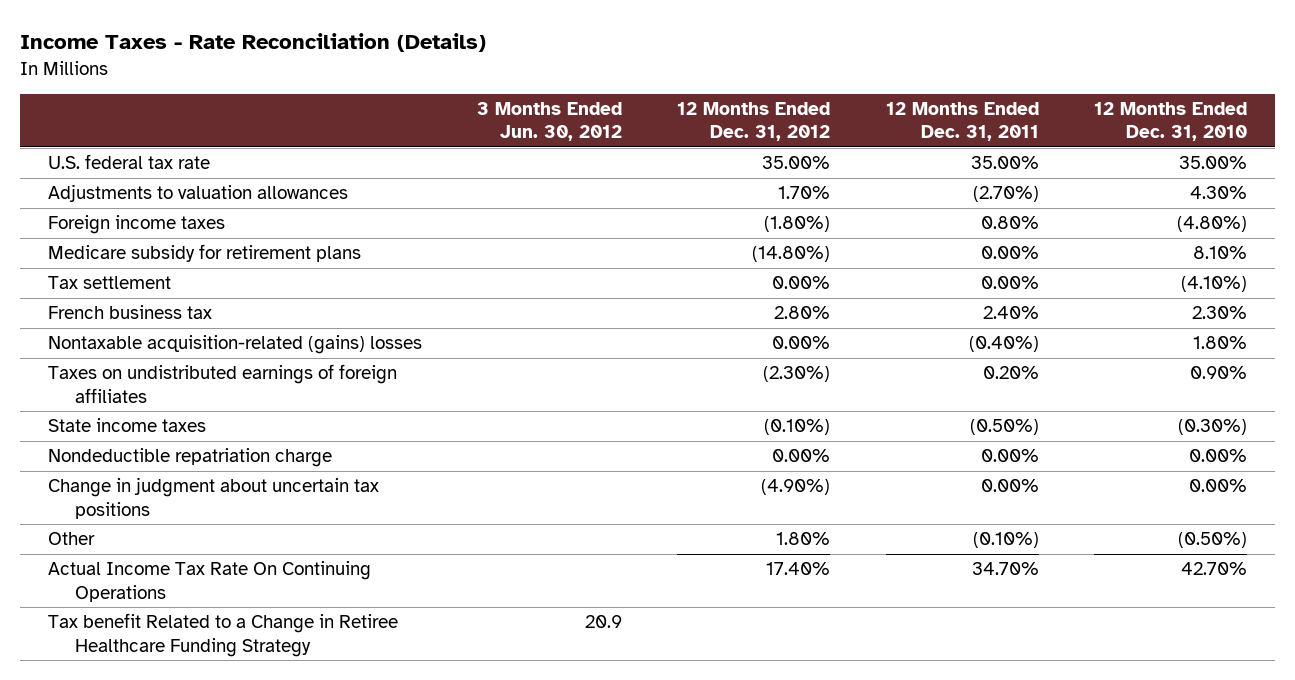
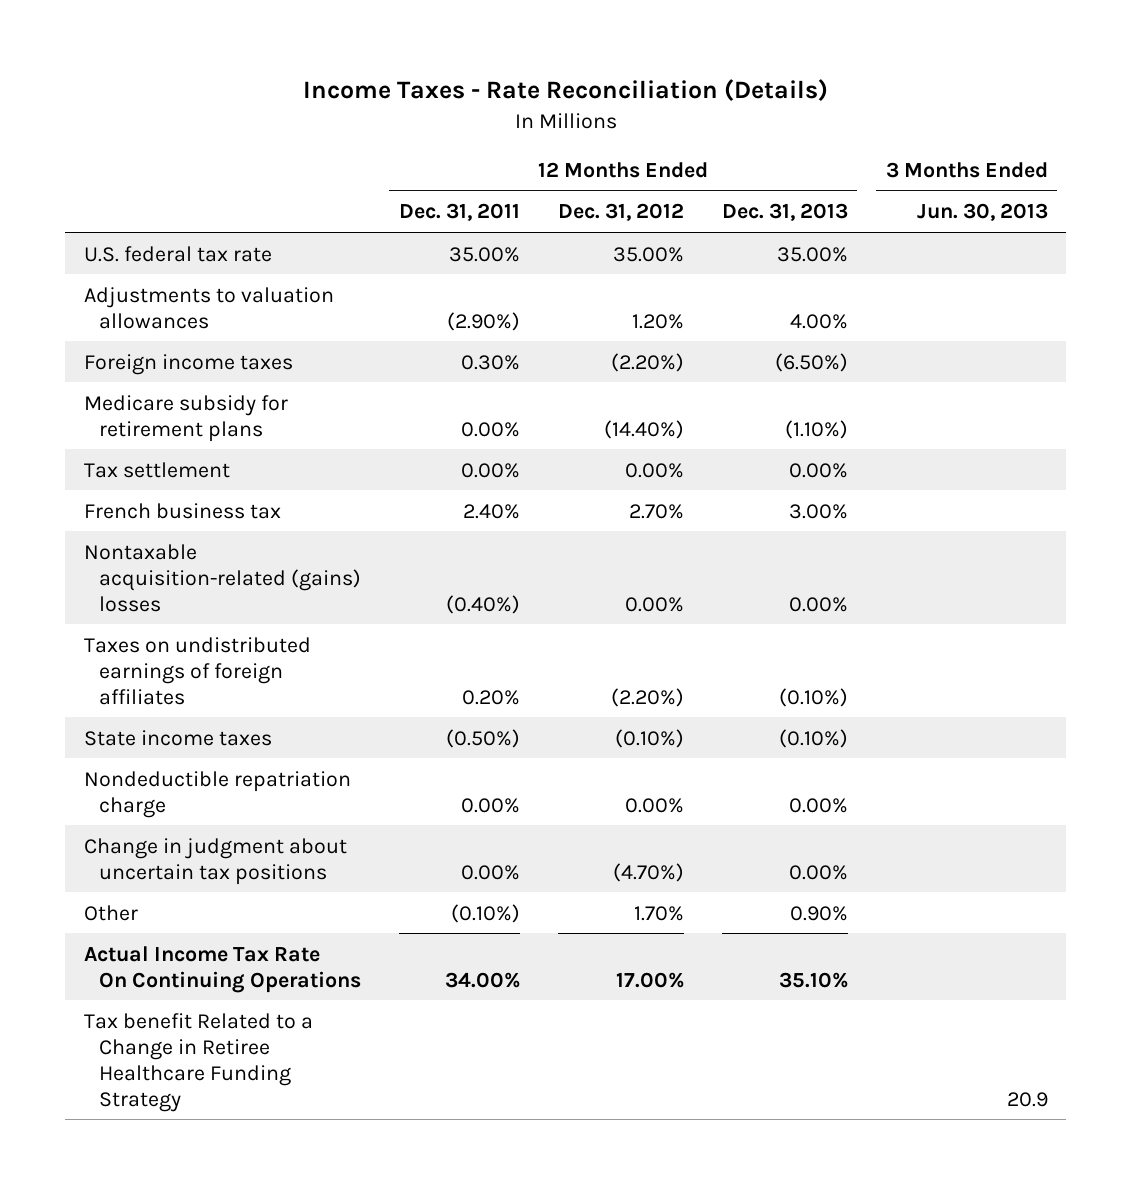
- | 3 Months Ended Jun. 30, 2012 | 12 Months Ended Dec. 31, 2012 | 12 Months Ended Dec. 31, 2011 | 12 Months Ended Dec. 31, 2010
+ | 12 Months Ended Dec. 31, 2011 | 12 Months Ended Dec. 31, 2012 | 12 Months Ended Dec. 31, 2013 | 3 Months Ended Jun. 30, 2013
- Adjustments to valuation allowances | | 1.70% | (2.70%) | 4.30%
- Foreign income taxes | | (1.80%) | 0.80% | (4.80%)
- Medicare subsidy for retirement plans | | (14.80%) | 0.00% | 8.10%
+ Adjustments to valuation allowances | (2.90%) | 1.20% | 4.00% |
+ Foreign income taxes | 0.30% | (2.20%) | (6.50%) |
+ Medicare subsidy for retirement plans | 0.00% | (14.40%) | (1.10%) |
- French business tax | | 2.80% | 2.40% | 2.30%
+ French business tax | 2.40% | 2.70% | 3.00% |
- Taxes on undistributed earnings of foreign affiliates | | (2.30%) | 0.20% | 0.90%
+ Taxes on undistributed earnings of foreign affiliates | 0.20% | (2.20%) | (0.10%) |
- Change in judgment about uncertain tax positions | | (4.90%) | 0.00% | 0.00%
- Other | | 1.80% | (0.10%) | (0.50%)
- Actual Income Tax Rate On Continuing Operations | | 17.40% | 34.70% | 42.70%
+ Change in judgment about uncertain tax positions | 0.00% | (4.70%) | 0.00% |
+ Other | (0.10%) | 1.70% | 0.90% |
+ Actual Income Tax Rate On Continuing Operations | 34.00% | 17.00% | 35.10% |

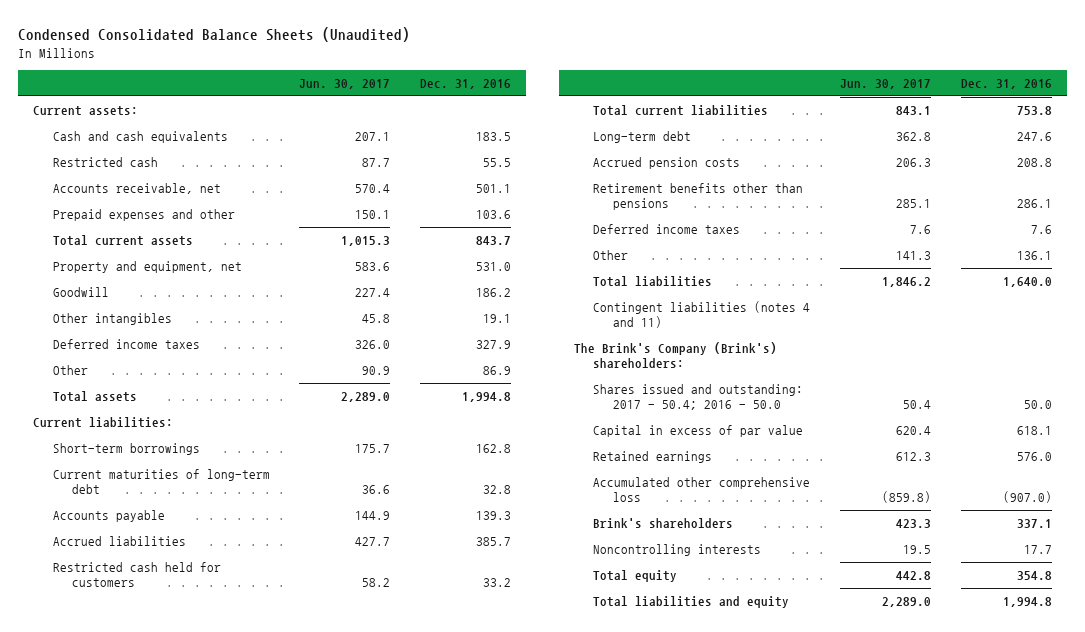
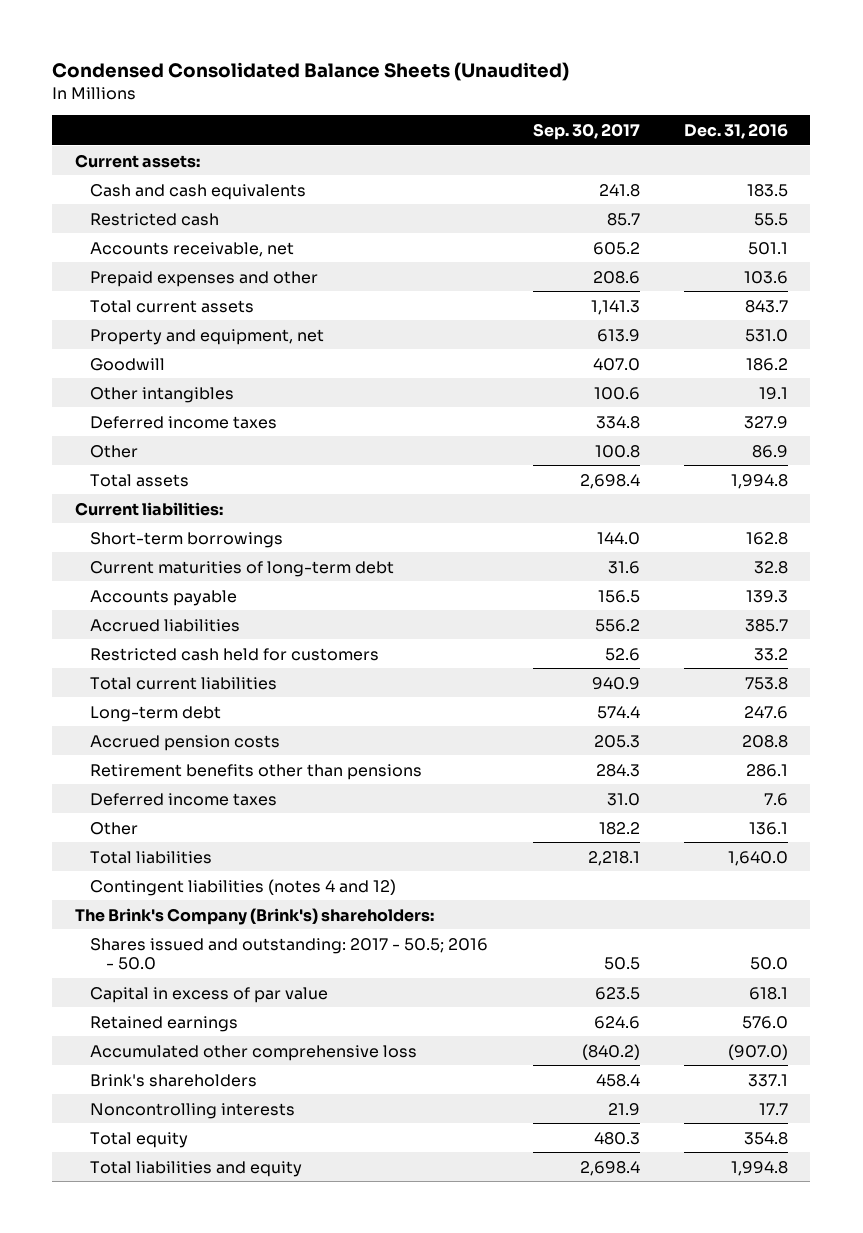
- | Jun. 30, 2017 | Dec. 31, 2016
+ | Sep. 30, 2017 | Dec. 31, 2016
- Contingent liabilities (notes 4 and 11)
+ Contingent liabilities (notes 4 and 12)
- Shares issued and outstanding: 2017 - 50.4; 2016 - 50.0 | 50.4 | 50.0
+ Shares issued and outstanding: 2017 - 50.5; 2016 - 50.0 | 50.5 | 50.0

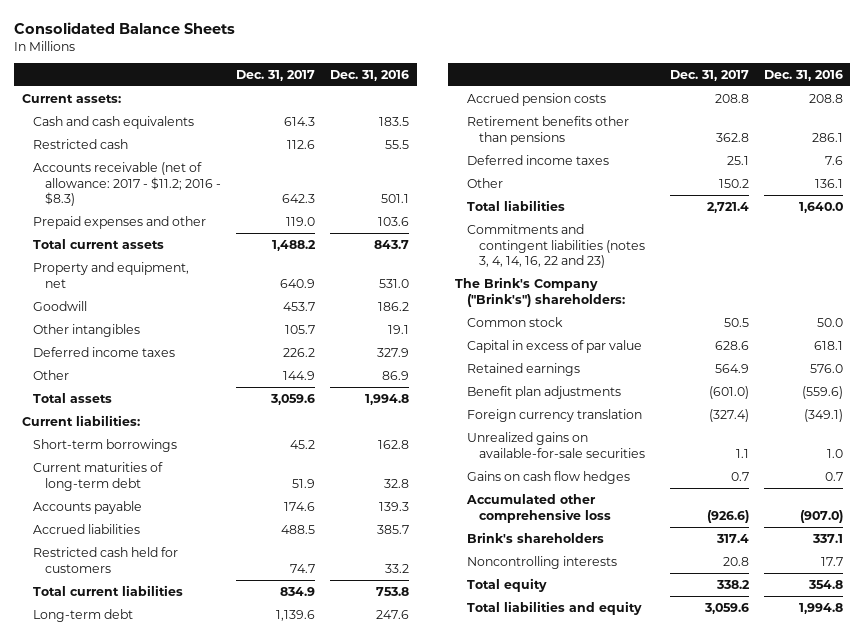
- Condensed Consolidated Balance Sheets (Unaudited)
+ Consolidated Balance Sheets
- | Sep. 30, 2017 | Dec. 31, 2016
+ | Dec. 31, 2017 | Dec. 31, 2016
- Accounts receivable, net | 605.2 | 501.1
+ Accounts receivable (net of allowance: 2017 - $11.2; 2016 - $8.3) | 642.3 | 501.1
- Contingent liabilities (notes 4 and 12)
- The Brink's Company (Brink's) shareholders:
- Shares issued and outstanding: 2017 - 50.5; 2016 - 50.0 | 50.5 | 50.0
+ Commitments and contingent liabilities (notes 3, 4, 14, 16, 22 and 23)
+ The Brink's Company ("Brink's") shareholders:
+ Common stock | 50.5 | 50.0
+ Benefit plan adjustments | (601.0) | (559.6)
+ Foreign currency translation | (327.4) | (349.1)
+ Unrealized gains on available-for-sale securities | 1.1 | 1.0
+ Gains on cash flow hedges | 0.7 | 0.7

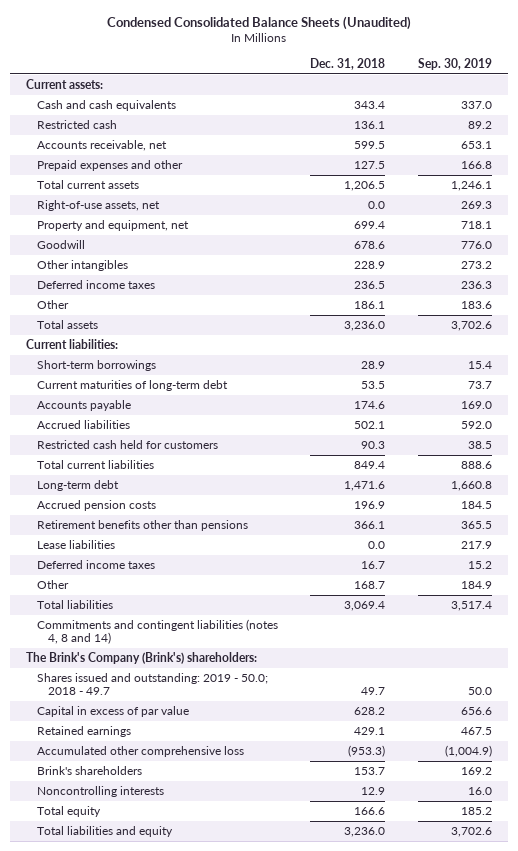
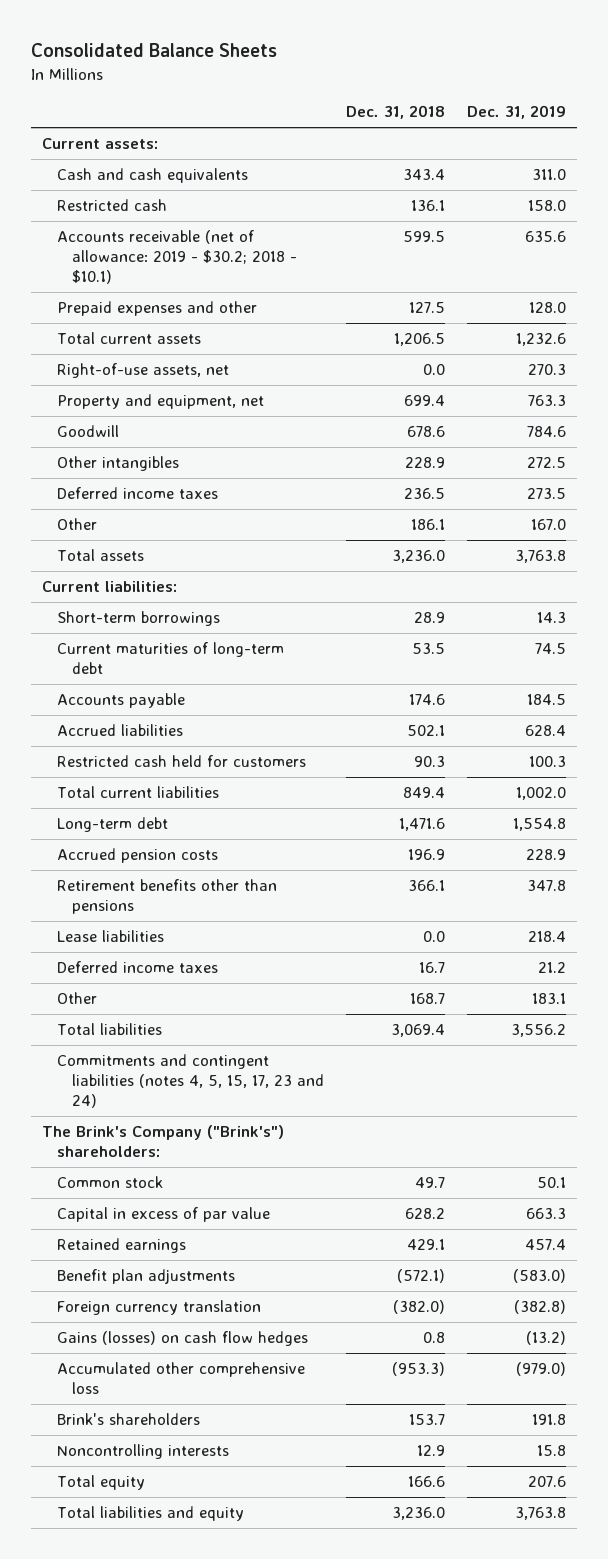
- Condensed Consolidated Balance Sheets (Unaudited)
+ Consolidated Balance Sheets
- | Dec. 31, 2018 | Sep. 30, 2019
+ | Dec. 31, 2018 | Dec. 31, 2019
- Accounts receivable, net | 599.5 | 653.1
+ Accounts receivable (net of allowance: 2019 - $30.2; 2018 - $10.1) | 599.5 | 635.6
- Commitments and contingent liabilities (notes 4, 8 and 14)
- The Brink's Company (Brink's) shareholders:
- Shares issued and outstanding: 2019 - 50.0; 2018 - 49.7 | 49.7 | 50.0
+ Commitments and contingent liabilities (notes 4, 5, 15, 17, 23 and 24)
+ The Brink's Company ("Brink's") shareholders:
+ Common stock | 49.7 | 50.1
+ Benefit plan adjustments | (572.1) | (583.0)
+ Foreign currency translation | (382.0) | (382.8)
+ Gains (losses) on cash flow hedges | 0.8 | (13.2)

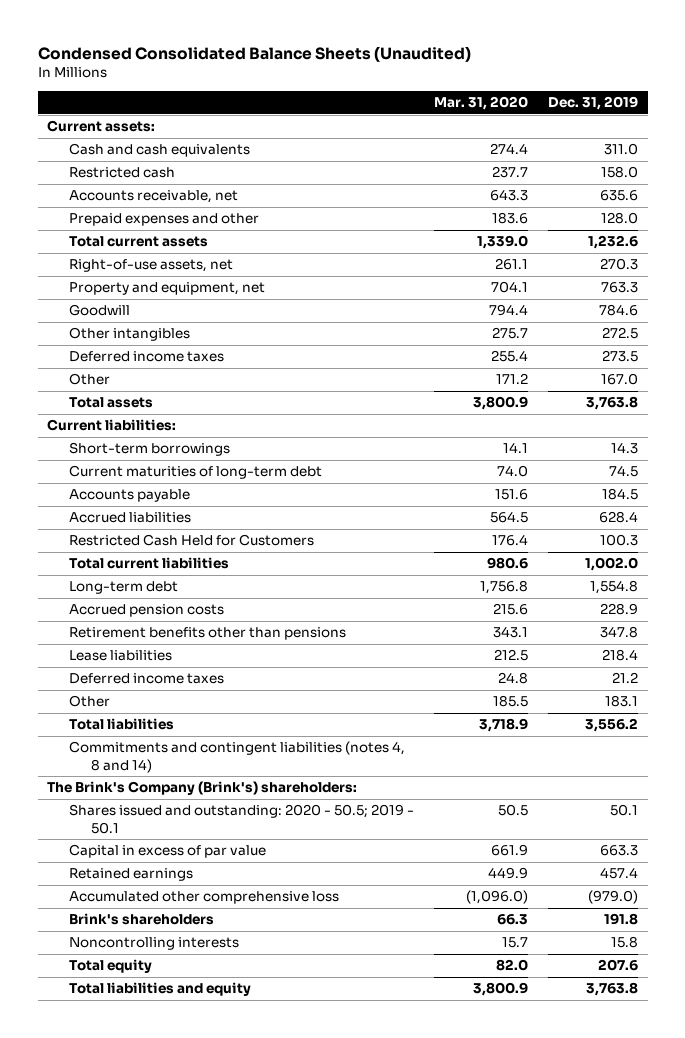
- Consolidated Balance Sheets
+ Condensed Consolidated Balance Sheets (Unaudited)
- | Dec. 31, 2018 | Dec. 31, 2019
+ | Mar. 31, 2020 | Dec. 31, 2019
- Accounts receivable (net of allowance: 2019 - $30.2; 2018 - $10.1) | 599.5 | 635.6
+ Accounts receivable, net | 643.3 | 635.6
- Restricted cash held for customers | 90.3 | 100.3
+ Restricted Cash Held for Customers | 176.4 | 100.3
- Commitments and contingent liabilities (notes 4, 5, 15, 17, 23 and 24)
- The Brink's Company ("Brink's") shareholders:
- Common stock | 49.7 | 50.1
+ Commitments and contingent liabilities (notes 4, 8 and 14)
+ The Brink's Company (Brink's) shareholders:
+ Shares issued and outstanding: 2020 - 50.5; 2019 - 50.1 | 50.5 | 50.1
- Benefit plan adjustments | (572.1) | (583.0)
- Foreign currency translation | (382.0) | (382.8)
- Gains (losses) on cash flow hedges | 0.8 | (13.2)

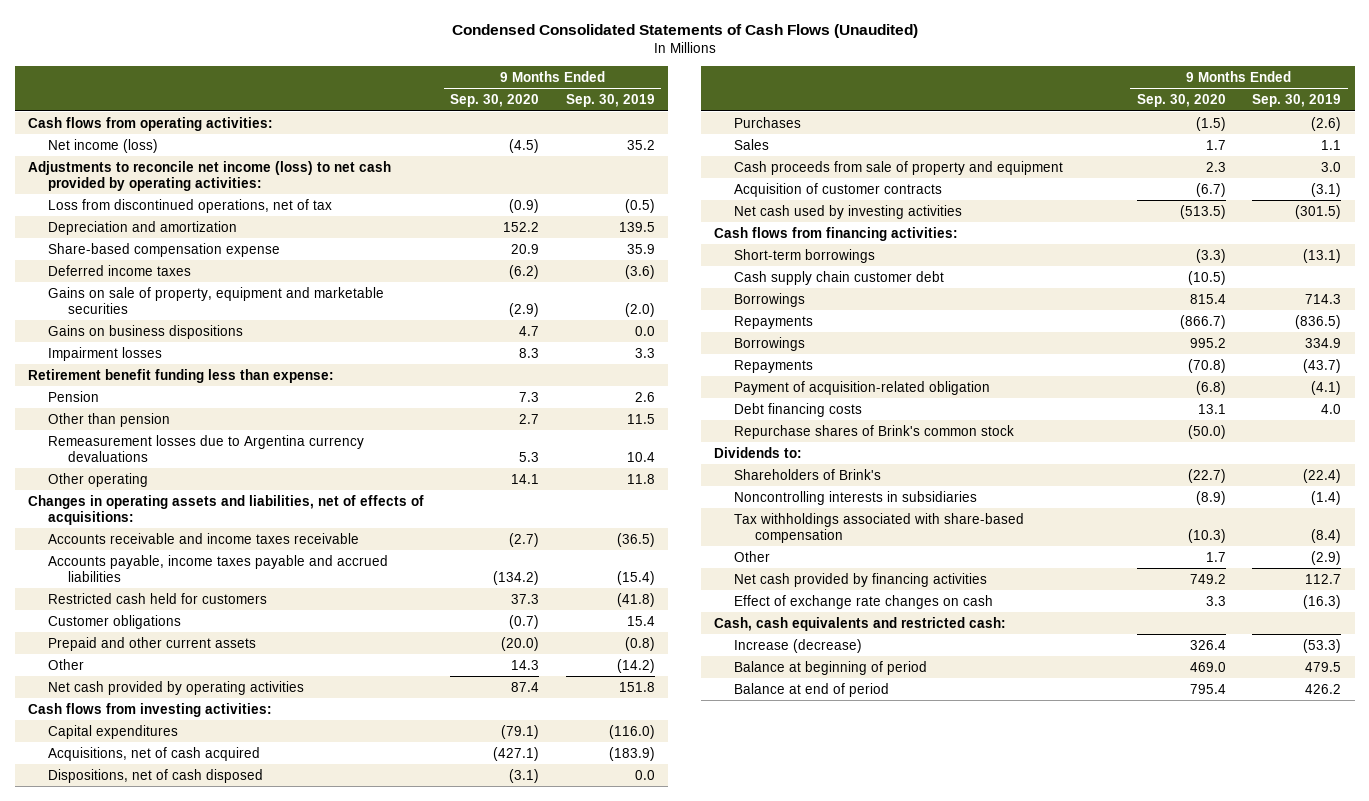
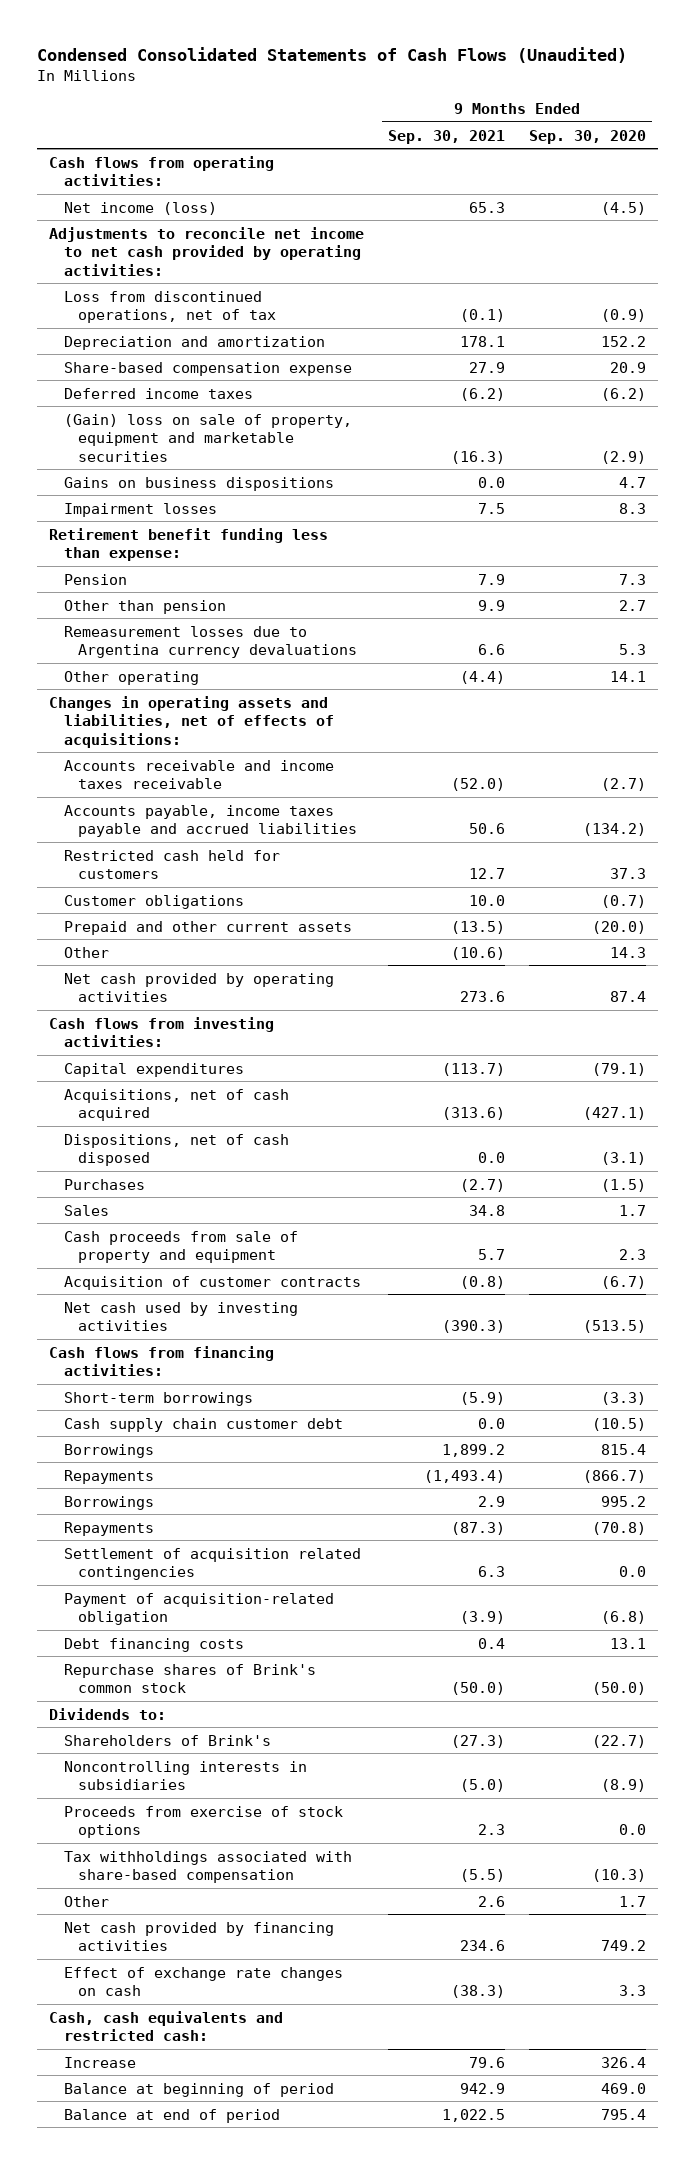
- | 9 Months Ended Sep. 30, 2020 | 9 Months Ended Sep. 30, 2019
+ | 9 Months Ended Sep. 30, 2021 | 9 Months Ended Sep. 30, 2020
- Adjustments to reconcile net income (loss) to net cash provided by operating activities:
+ Adjustments to reconcile net income to net cash provided by operating activities:
- Gains on sale of property, equipment and marketable securities | (2.9) | (2.0)
+ (Gain) loss on sale of property, equipment and marketable securities | (16.3) | (2.9)
+ Settlement of acquisition related contingencies | 6.3 | 0.0
+ Proceeds from exercise of stock options | 2.3 | 0.0
- Increase (decrease) | 326.4 | (53.3)
+ Increase | 79.6 | 326.4

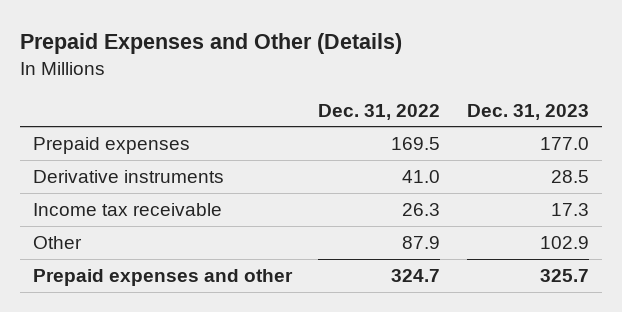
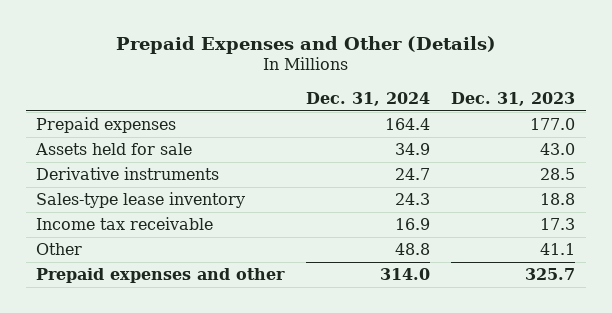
- | Dec. 31, 2022 | Dec. 31, 2023
+ | Dec. 31, 2024 | Dec. 31, 2023
+ Assets held for sale | 34.9 | 43.0
+ Sales-type lease inventory | 24.3 | 18.8
- Other | 87.9 | 102.9
+ Other | 48.8 | 41.1

